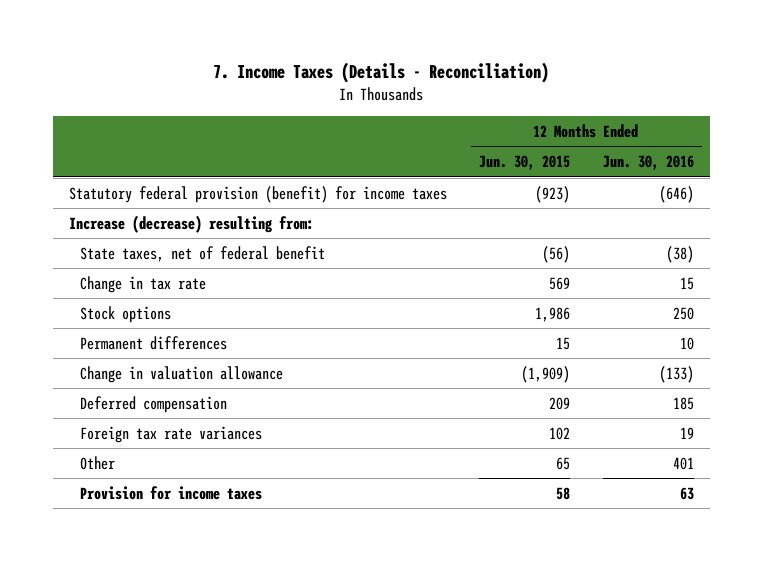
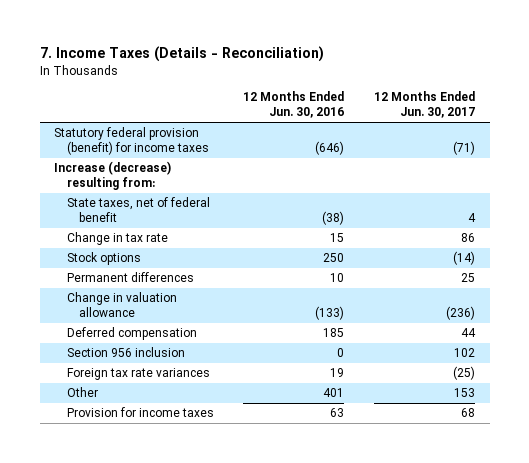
- | 12 Months Ended Jun. 30, 2015 | 12 Months Ended Jun. 30, 2016
+ | 12 Months Ended Jun. 30, 2016 | 12 Months Ended Jun. 30, 2017
+ Section 956 inclusion | 0 | 102

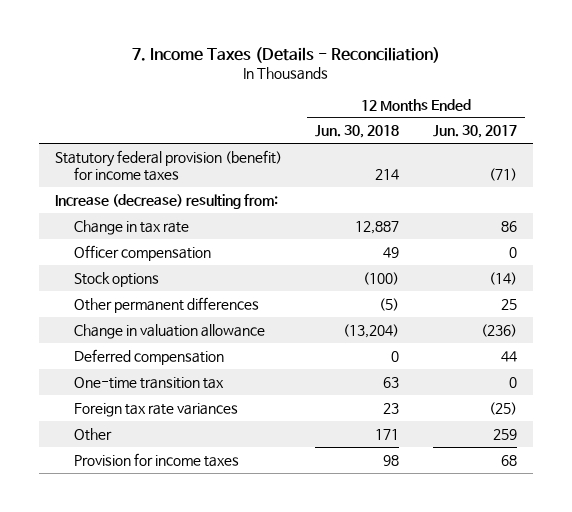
- | 12 Months Ended Jun. 30, 2016 | 12 Months Ended Jun. 30, 2017
+ | 12 Months Ended Jun. 30, 2018 | 12 Months Ended Jun. 30, 2017
- State taxes, net of federal benefit | (38) | 4
+ Officer compensation | 49 | 0
- Permanent differences | 10 | 25
+ Other permanent differences | (5) | 25
- Section 956 inclusion | 0 | 102
+ One-time transition tax | 63 | 0
- Other | 401 | 153
+ Other | 171 | 259

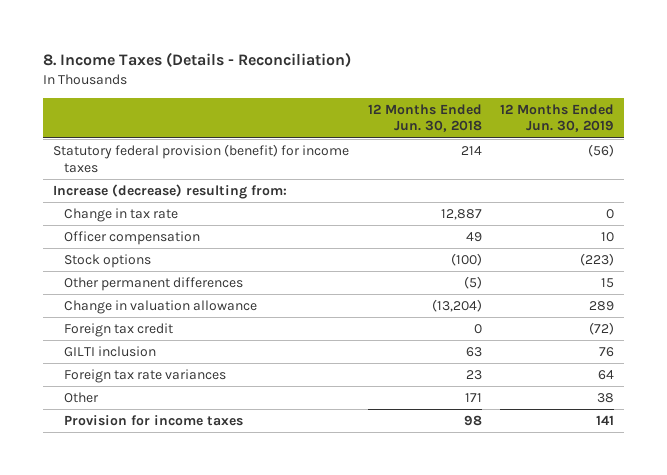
- 7. Income Taxes (Details - Reconciliation)
+ 8. Income Taxes (Details - Reconciliation)
- | 12 Months Ended Jun. 30, 2018 | 12 Months Ended Jun. 30, 2017
+ | 12 Months Ended Jun. 30, 2018 | 12 Months Ended Jun. 30, 2019
- Deferred compensation | 0 | 44
- One-time transition tax | 63 | 0
+ Foreign tax credit | 0 | (72)
+ GILTI inclusion | 63 | 76

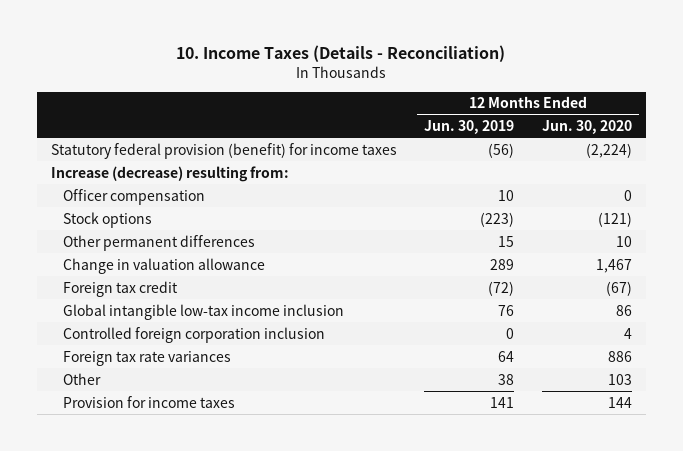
- 8. Income Taxes (Details - Reconciliation)
+ 10. Income Taxes (Details - Reconciliation)
- | 12 Months Ended Jun. 30, 2018 | 12 Months Ended Jun. 30, 2019
+ | 12 Months Ended Jun. 30, 2019 | 12 Months Ended Jun. 30, 2020
- Change in tax rate | 12,887 | 0
- GILTI inclusion | 63 | 76
+ Global intangible low-tax income inclusion | 76 | 86
+ Controlled foreign corporation inclusion | 0 | 4

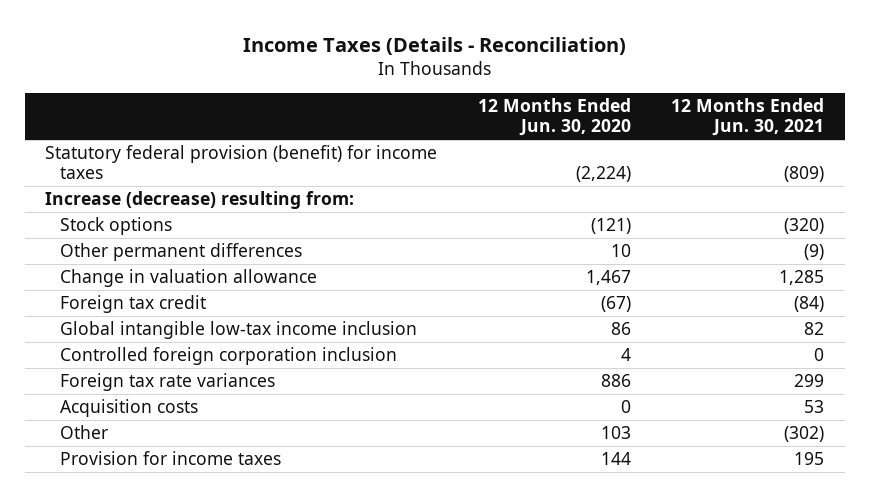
- 10. Income Taxes (Details - Reconciliation)
+ Income Taxes (Details - Reconciliation)
- | 12 Months Ended Jun. 30, 2019 | 12 Months Ended Jun. 30, 2020
+ | 12 Months Ended Jun. 30, 2020 | 12 Months Ended Jun. 30, 2021
- Officer compensation | 10 | 0
+ Acquisition costs | 0 | 53

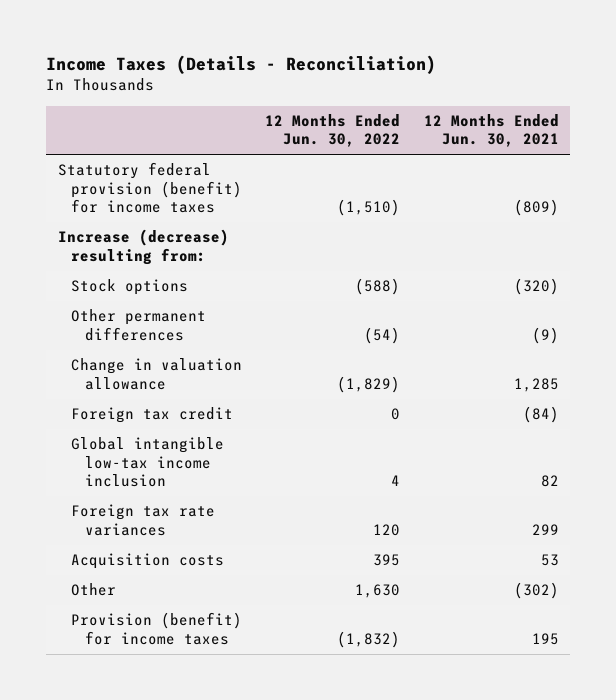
- | 12 Months Ended Jun. 30, 2020 | 12 Months Ended Jun. 30, 2021
+ | 12 Months Ended Jun. 30, 2022 | 12 Months Ended Jun. 30, 2021
- Controlled foreign corporation inclusion | 4 | 0
- Provision for income taxes | 144 | 195
+ Provision (benefit) for income taxes | (1,832) | 195

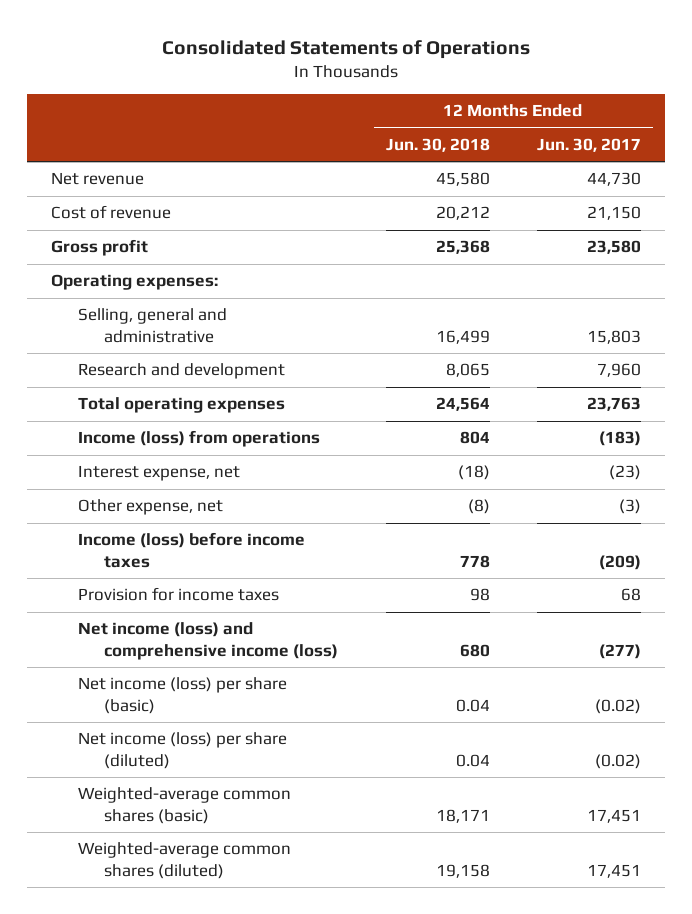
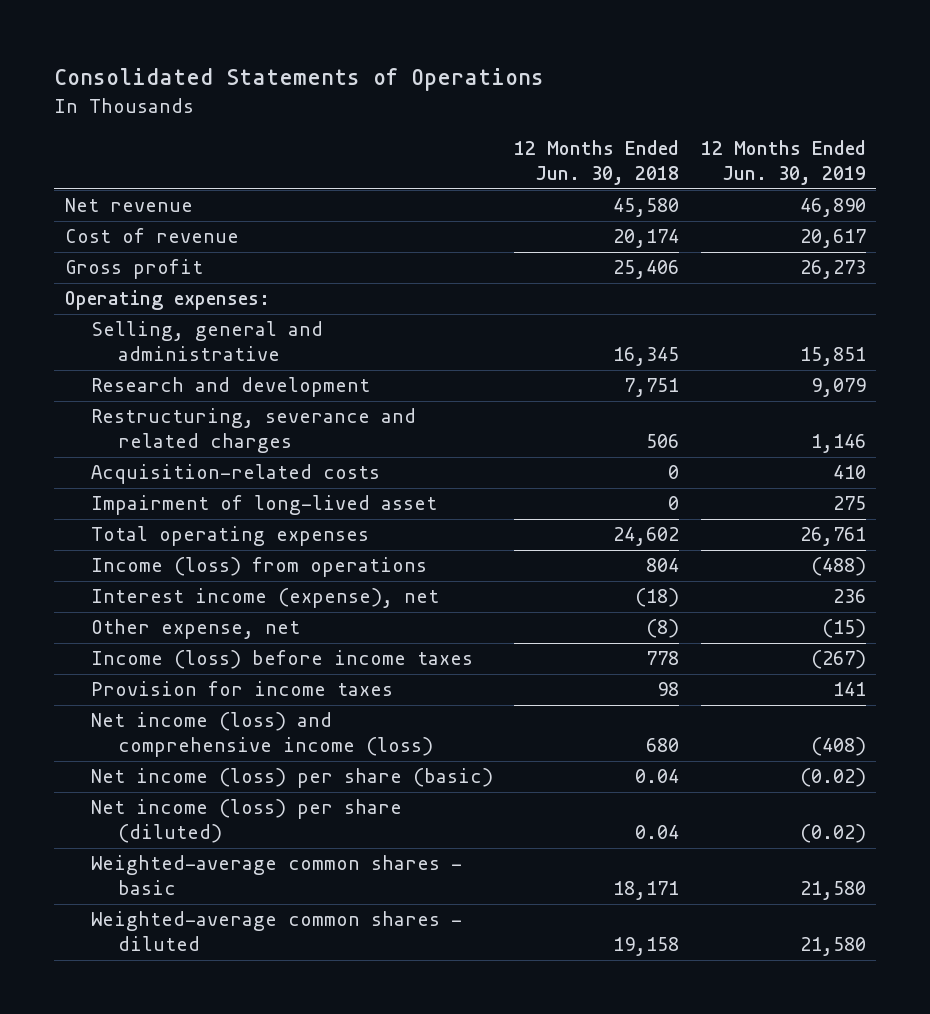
- | 12 Months Ended Jun. 30, 2018 | 12 Months Ended Jun. 30, 2017
+ | 12 Months Ended Jun. 30, 2018 | 12 Months Ended Jun. 30, 2019
- Cost of revenue | 20,212 | 21,150
- Gross profit | 25,368 | 23,580
+ Cost of revenue | 20,174 | 20,617
+ Gross profit | 25,406 | 26,273
- Selling, general and administrative | 16,499 | 15,803
- Research and development | 8,065 | 7,960
- Total operating expenses | 24,564 | 23,763
+ Selling, general and administrative | 16,345 | 15,851
+ Research and development | 7,751 | 9,079
+ Restructuring, severance and related charges | 506 | 1,146
+ Acquisition-related costs | 0 | 410
+ Impairment of long-lived asset | 0 | 275
+ Total operating expenses | 24,602 | 26,761
- Interest expense, net | (18) | (23)
+ Interest income (expense), net | (18) | 236
- Weighted-average common shares (basic) | 18,171 | 17,451
- Weighted-average common shares (diluted) | 19,158 | 17,451
+ Weighted-average common shares - basic | 18,171 | 21,580
+ Weighted-average common shares - diluted | 19,158 | 21,580

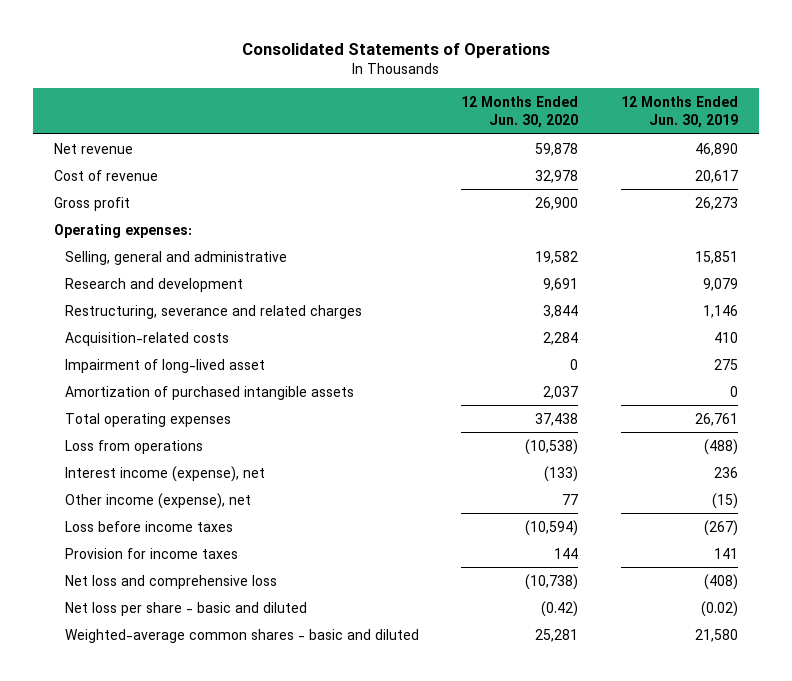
- | 12 Months Ended Jun. 30, 2018 | 12 Months Ended Jun. 30, 2019
+ | 12 Months Ended Jun. 30, 2020 | 12 Months Ended Jun. 30, 2019
+ Amortization of purchased intangible assets | 2,037 | 0
- Income (loss) from operations | 804 | (488)
+ Loss from operations | (10,538) | (488)
- Other expense, net | (8) | (15)
- Income (loss) before income taxes | 778 | (267)
+ Other income (expense), net | 77 | (15)
+ Loss before income taxes | (10,594) | (267)
- Net income (loss) and comprehensive income (loss) | 680 | (408)
- Net income (loss) per share (basic) | 0.04 | (0.02)
- Net income (loss) per share (diluted) | 0.04 | (0.02)
- Weighted-average common shares - basic | 18,171 | 21,580
- Weighted-average common shares - diluted | 19,158 | 21,580
+ Net loss and comprehensive loss | (10,738) | (408)
+ Net loss per share - basic and diluted | (0.42) | (0.02)
+ Weighted-average common shares - basic and diluted | 25,281 | 21,580

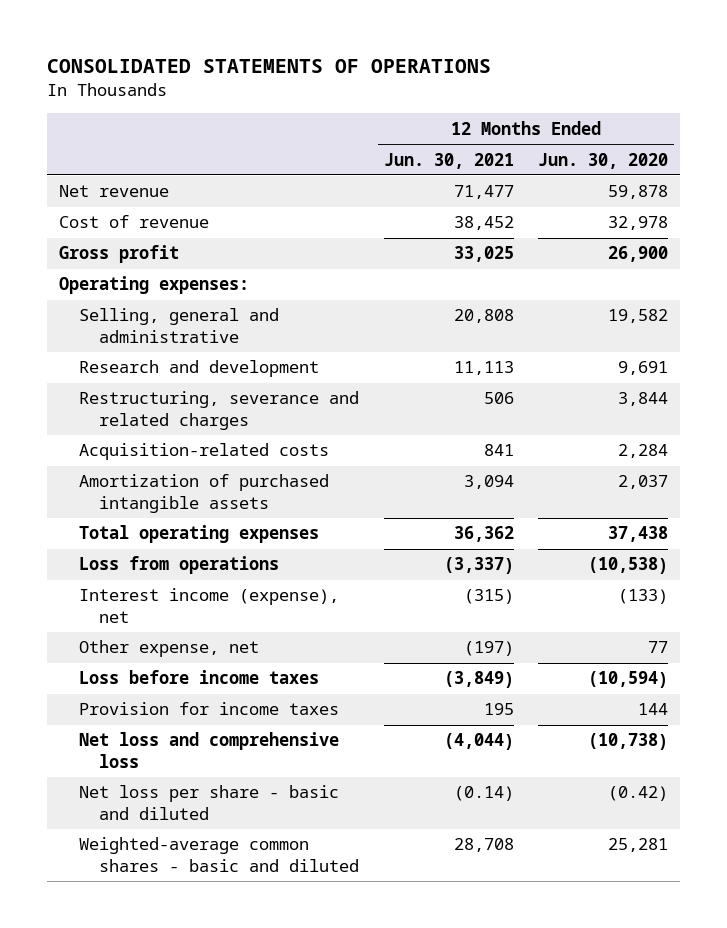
- Consolidated Statements of Operations
+ CONSOLIDATED STATEMENTS OF OPERATIONS
- | 12 Months Ended Jun. 30, 2020 | 12 Months Ended Jun. 30, 2019
+ | 12 Months Ended Jun. 30, 2021 | 12 Months Ended Jun. 30, 2020
- Impairment of long-lived asset | 0 | 275
- Other income (expense), net | 77 | (15)
+ Other expense, net | (197) | 77

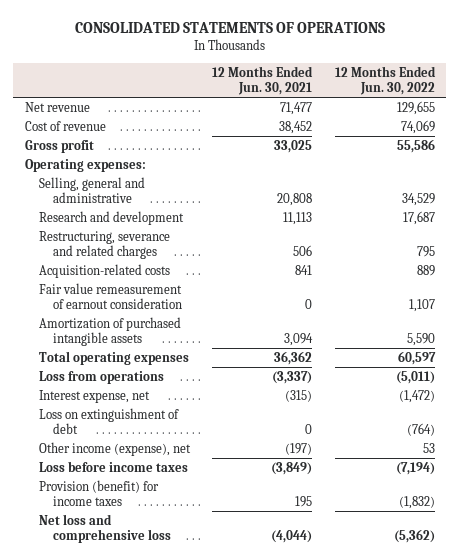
- | 12 Months Ended Jun. 30, 2021 | 12 Months Ended Jun. 30, 2020
+ | 12 Months Ended Jun. 30, 2021 | 12 Months Ended Jun. 30, 2022
+ Fair value remeasurement of earnout consideration | 0 | 1,107
- Interest income (expense), net | (315) | (133)
- Other expense, net | (197) | 77
+ Interest expense, net | (315) | (1,472)
+ Loss on extinguishment of debt | 0 | (764)
+ Other income (expense), net | (197) | 53
- Provision for income taxes | 195 | 144
+ Provision (benefit) for income taxes | 195 | (1,832)
- Net loss per share - basic and diluted | (0.14) | (0.42)
- Weighted-average common shares - basic and diluted | 28,708 | 25,281

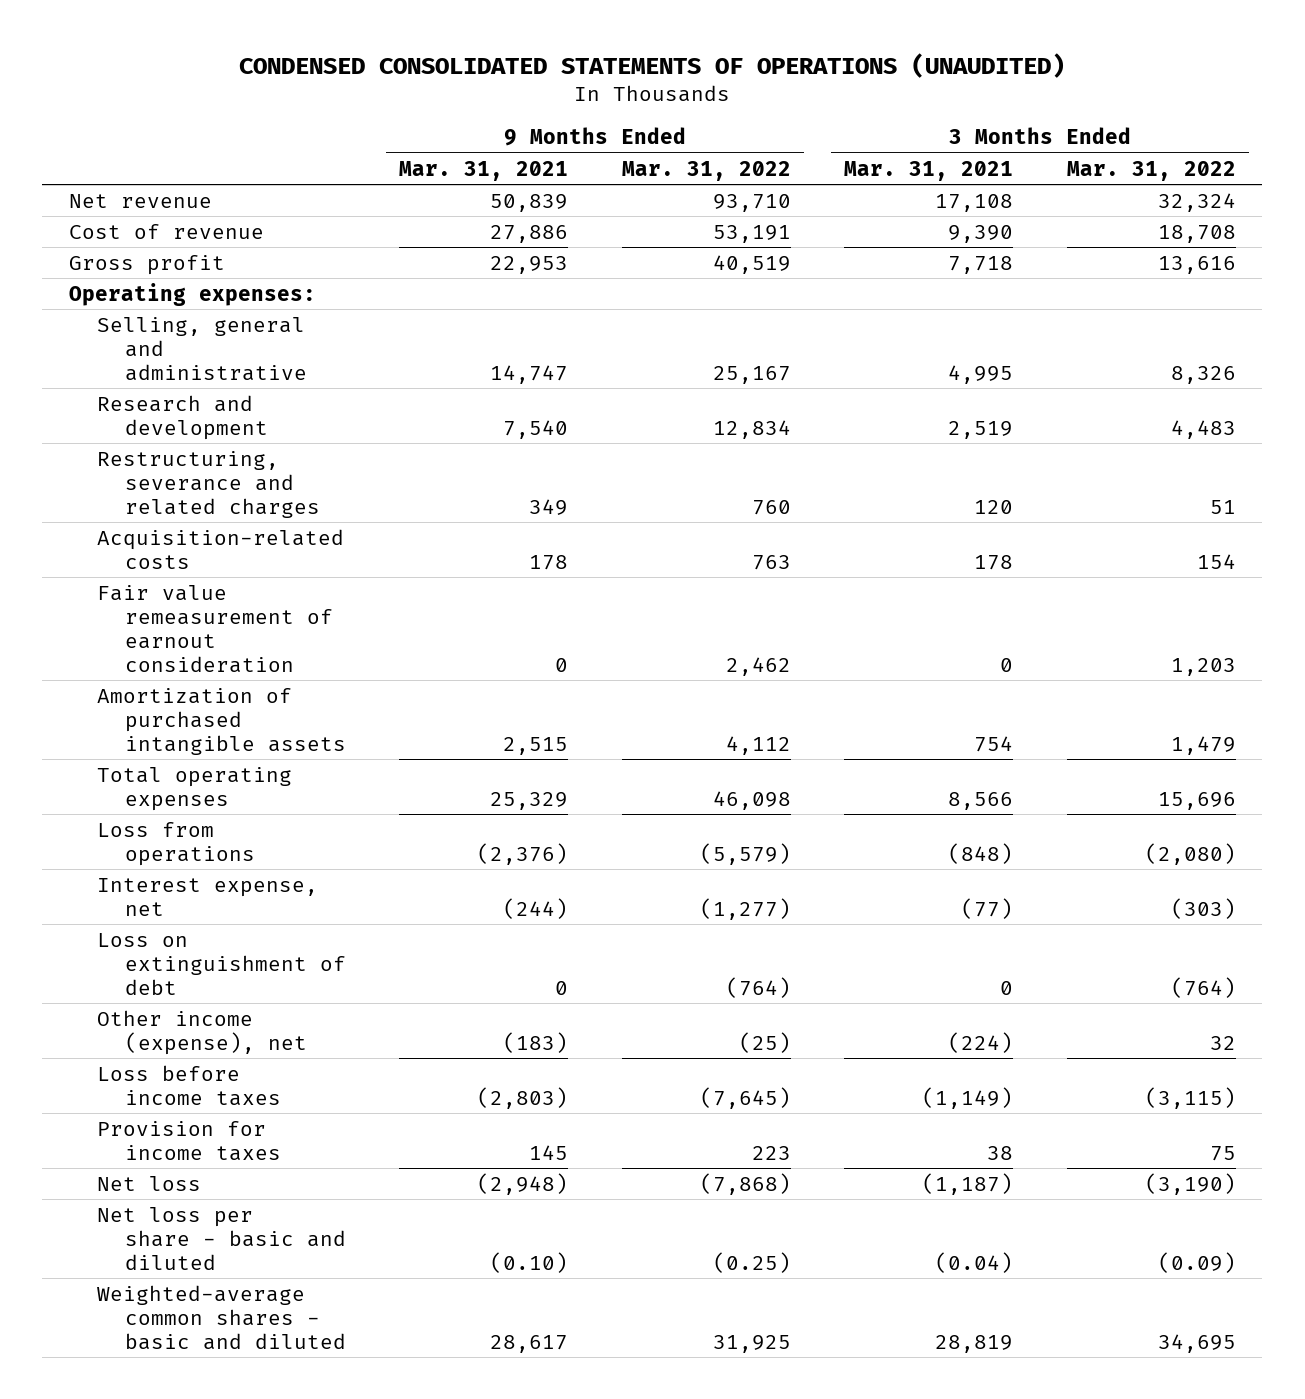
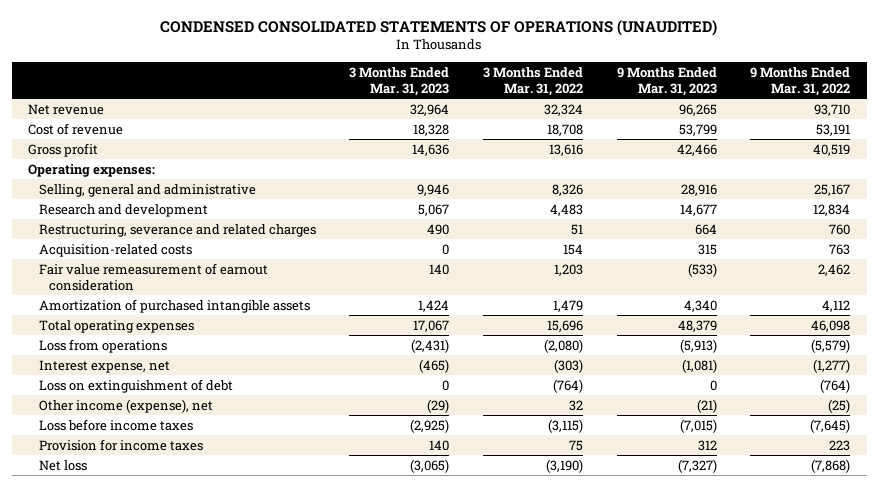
- | 9 Months Ended Mar. 31, 2021 | 9 Months Ended Mar. 31, 2022 | 3 Months Ended Mar. 31, 2021 | 3 Months Ended Mar. 31, 2022
+ | 3 Months Ended Mar. 31, 2023 | 3 Months Ended Mar. 31, 2022 | 9 Months Ended Mar. 31, 2023 | 9 Months Ended Mar. 31, 2022
- Net loss per share - basic and diluted | (0.10) | (0.25) | (0.04) | (0.09)
- Weighted-average common shares - basic and diluted | 28,617 | 31,925 | 28,819 | 34,695

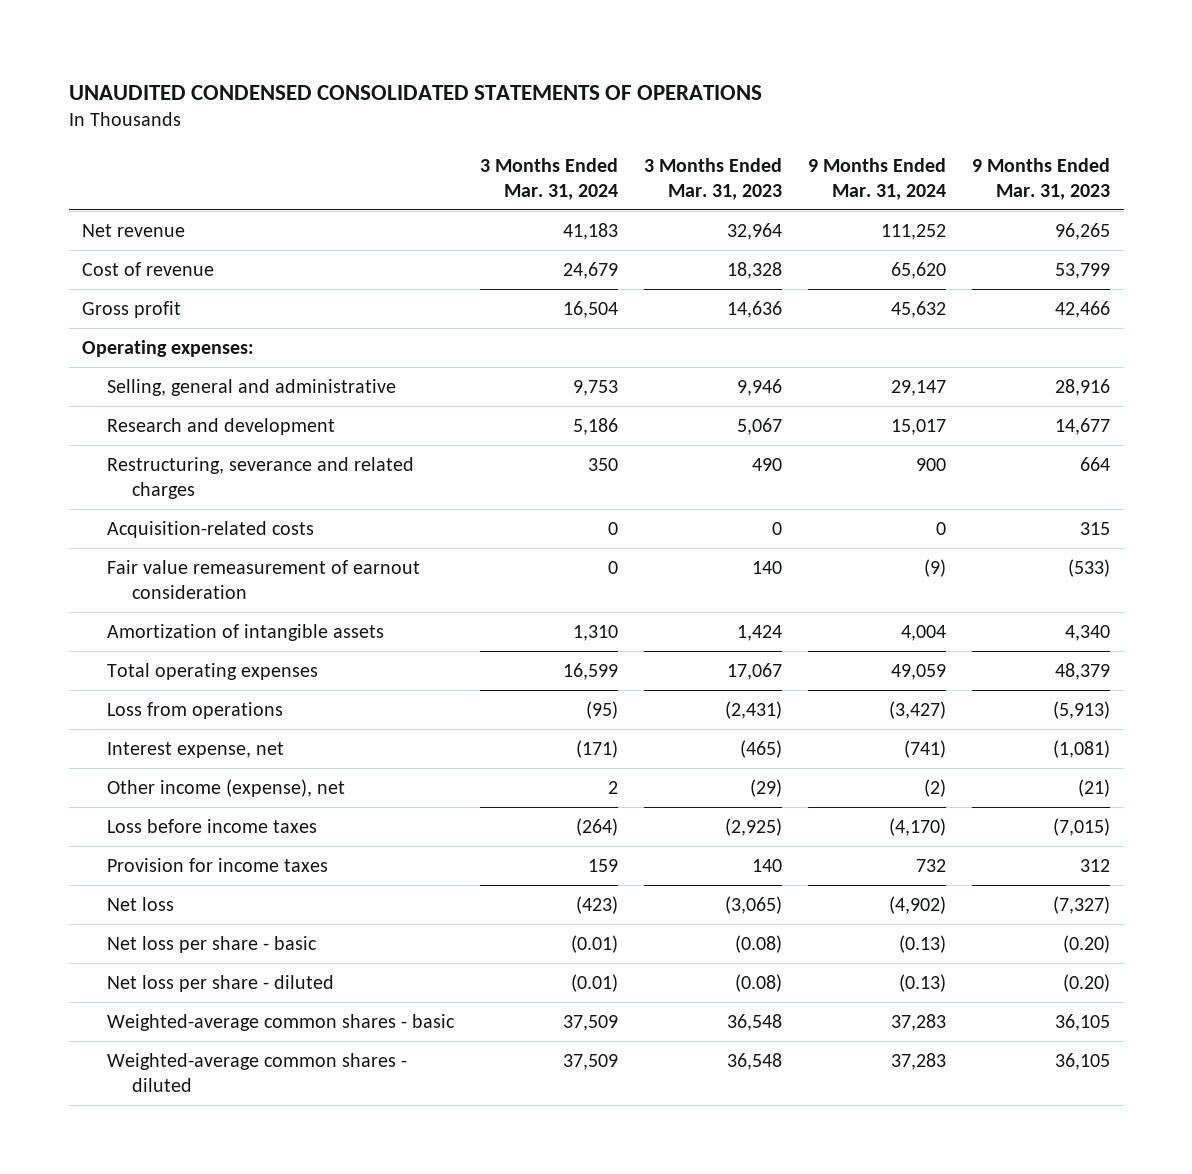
- CONDENSED CONSOLIDATED STATEMENTS OF OPERATIONS (UNAUDITED)
+ UNAUDITED CONDENSED CONSOLIDATED STATEMENTS OF OPERATIONS
- | 3 Months Ended Mar. 31, 2023 | 3 Months Ended Mar. 31, 2022 | 9 Months Ended Mar. 31, 2023 | 9 Months Ended Mar. 31, 2022
+ | 3 Months Ended Mar. 31, 2024 | 3 Months Ended Mar. 31, 2023 | 9 Months Ended Mar. 31, 2024 | 9 Months Ended Mar. 31, 2023
- Amortization of purchased intangible assets | 1,424 | 1,479 | 4,340 | 4,112
+ Amortization of intangible assets | 1,310 | 1,424 | 4,004 | 4,340
- Loss on extinguishment of debt | 0 | (764) | 0 | (764)
+ Net loss per share - basic | (0.01) | (0.08) | (0.13) | (0.20)
+ Net loss per share - diluted | (0.01) | (0.08) | (0.13) | (0.20)
+ Weighted-average common shares - basic | 37,509 | 36,548 | 37,283 | 36,105
+ Weighted-average common shares - diluted | 37,509 | 36,548 | 37,283 | 36,105

